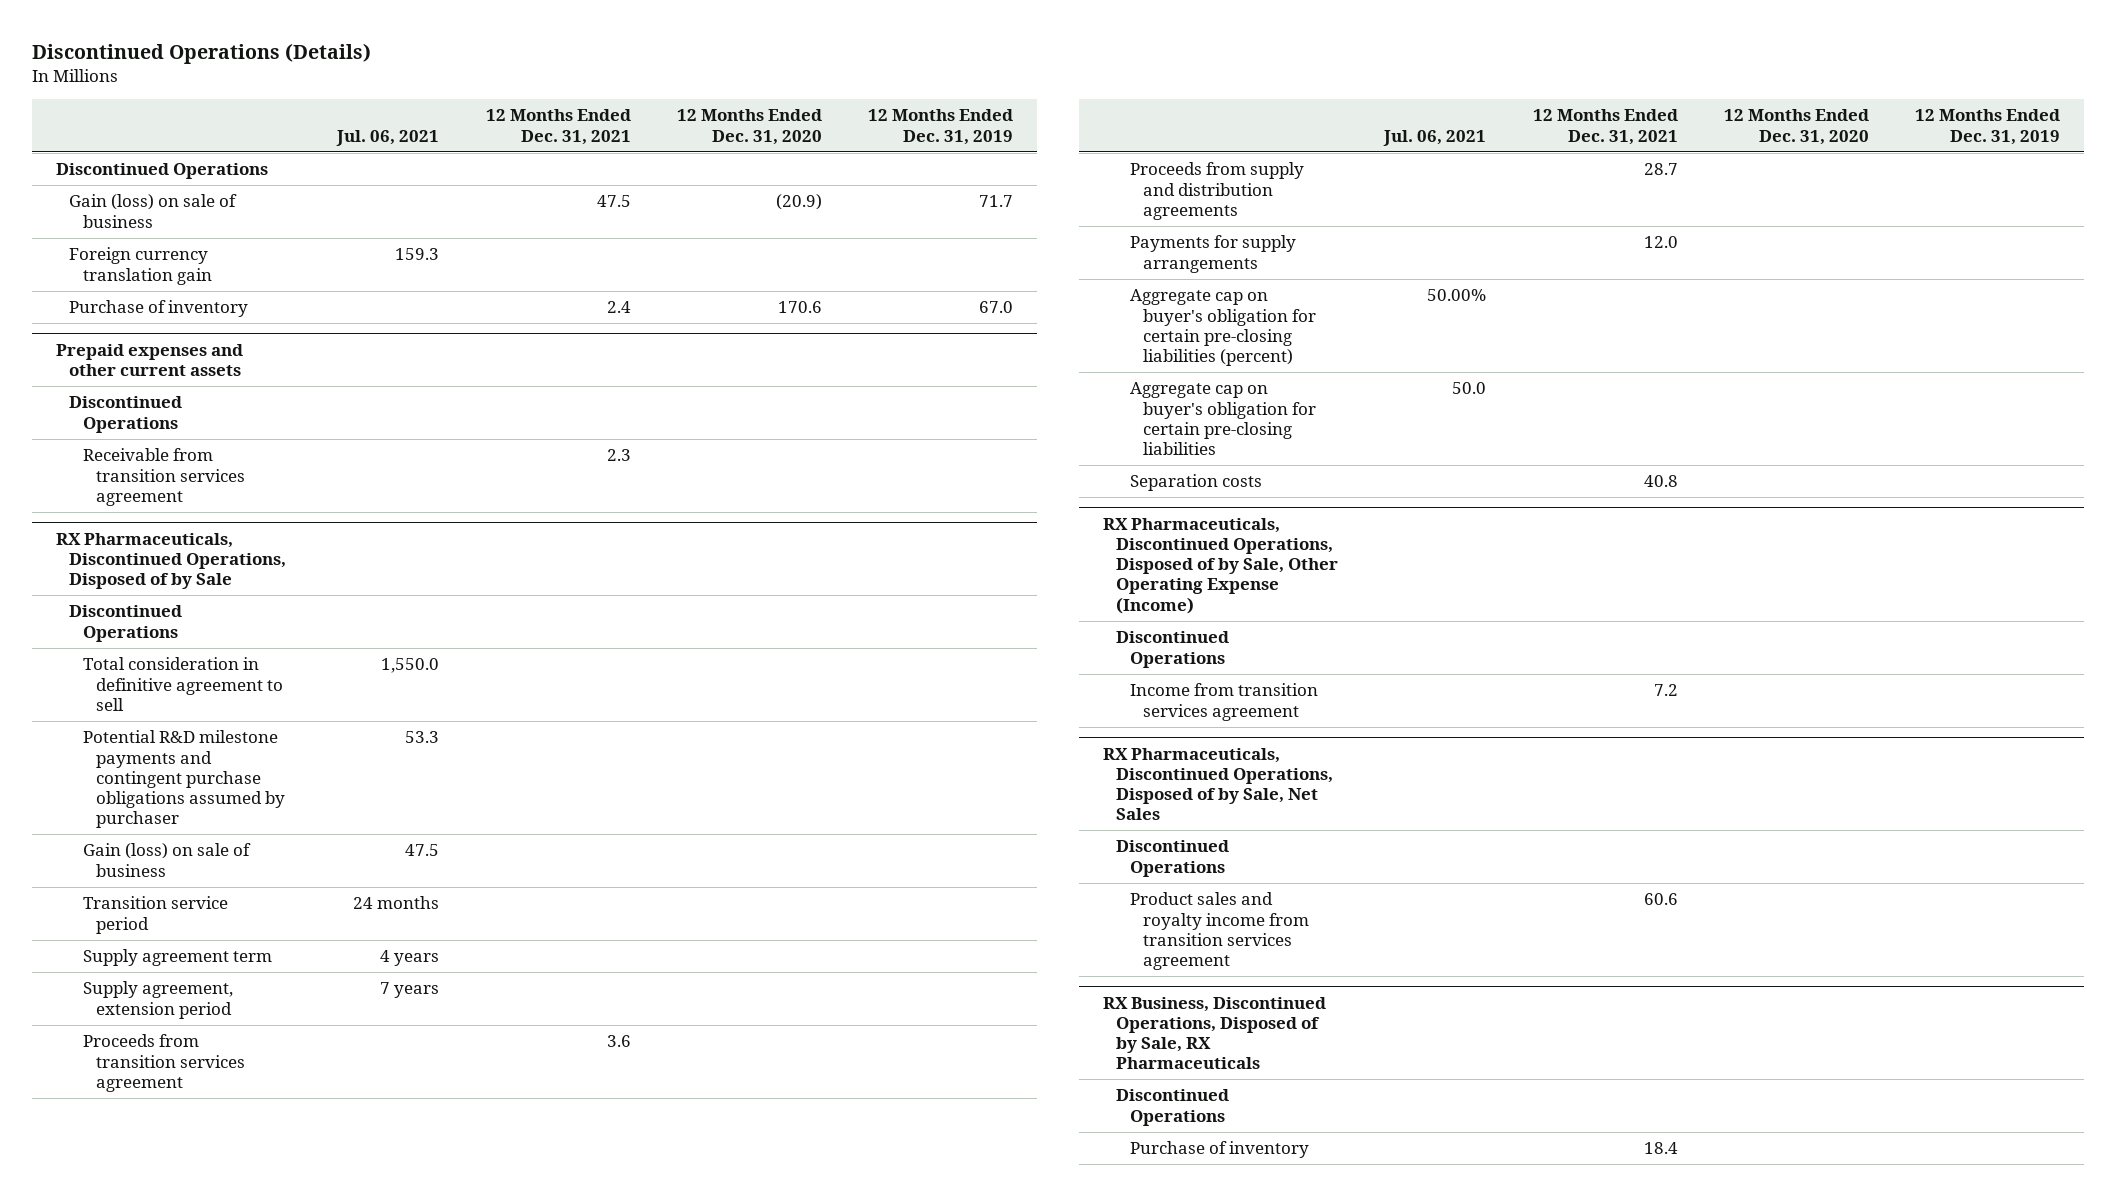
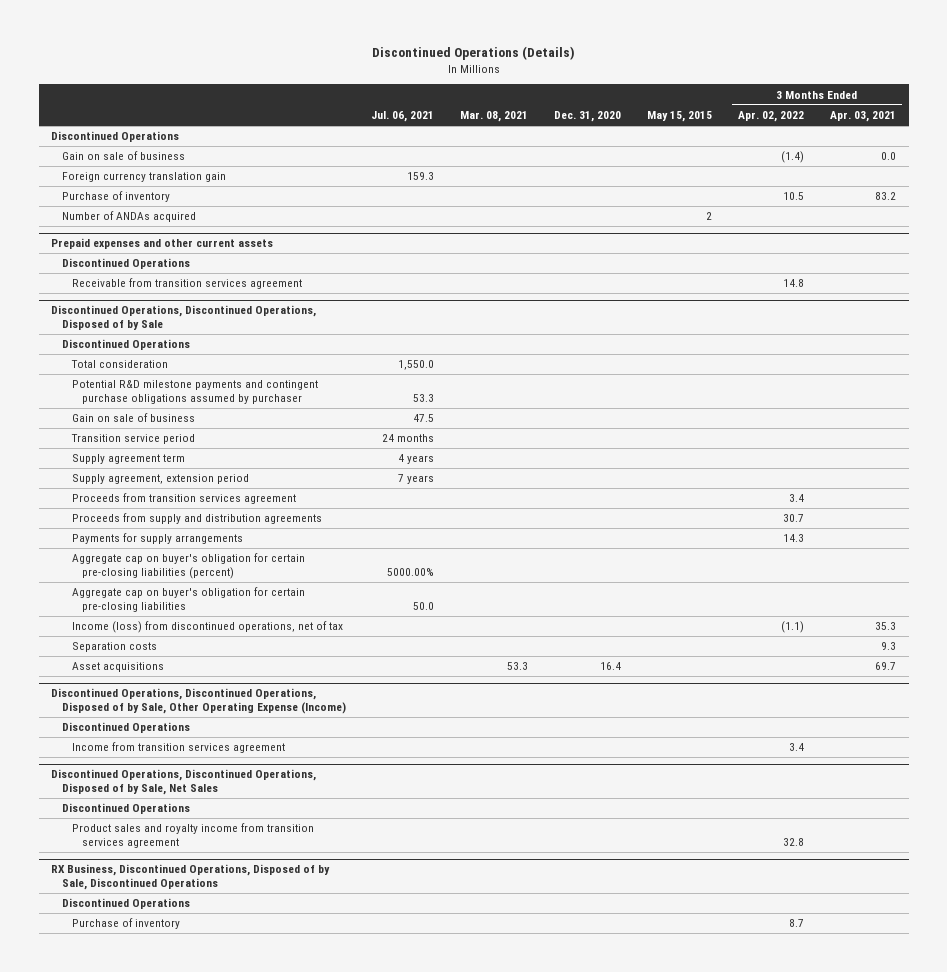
- | Jul. 06, 2021 | 12 Months Ended Dec. 31, 2021 | 12 Months Ended Dec. 31, 2020 | 12 Months Ended Dec. 31, 2019
+ | Jul. 06, 2021 | Mar. 08, 2021 | Dec. 31, 2020 | May 15, 2015 | 3 Months Ended Apr. 02, 2022 | 3 Months Ended Apr. 03, 2021
- Gain (loss) on sale of business | | 47.5 | (20.9) | 71.7
+ Gain on sale of business | | | | | (1.4) | 0.0
+ Number of ANDAs acquired | | | | 2 | |
- RX Pharmaceuticals, Discontinued Operations, Disposed of by Sale
+ Discontinued Operations, Discontinued Operations, Disposed of by Sale
- Total consideration in definitive agreement to sell | 1,550.0 | | |
+ Total consideration | 1,550.0 | | | | |
- Gain (loss) on sale of business | 47.5 | | |
+ Gain on sale of business | 47.5 | | | | |
- Aggregate cap on buyer's obligation for certain pre-closing liabilities (percent) | 50.00% | | |
+ Aggregate cap on buyer's obligation for certain pre-closing liabilities (percent) | 5000.00% | | | | |
+ Income (loss) from discontinued operations, net of tax | | | | | (1.1) | 35.3
- RX Pharmaceuticals, Discontinued Operations, Disposed of by Sale, Other Operating Expense (Income)
+ Asset acquisitions | | 53.3 | 16.4 | | | 69.7
+ Discontinued Operations, Discontinued Operations, Disposed of by Sale, Other Operating Expense (Income)
- RX Pharmaceuticals, Discontinued Operations, Disposed of by Sale, Net Sales
+ Discontinued Operations, Discontinued Operations, Disposed of by Sale, Net Sales
- RX Business, Discontinued Operations, Disposed of by Sale, RX Pharmaceuticals
+ RX Business, Discontinued Operations, Disposed of by Sale, Discontinued Operations

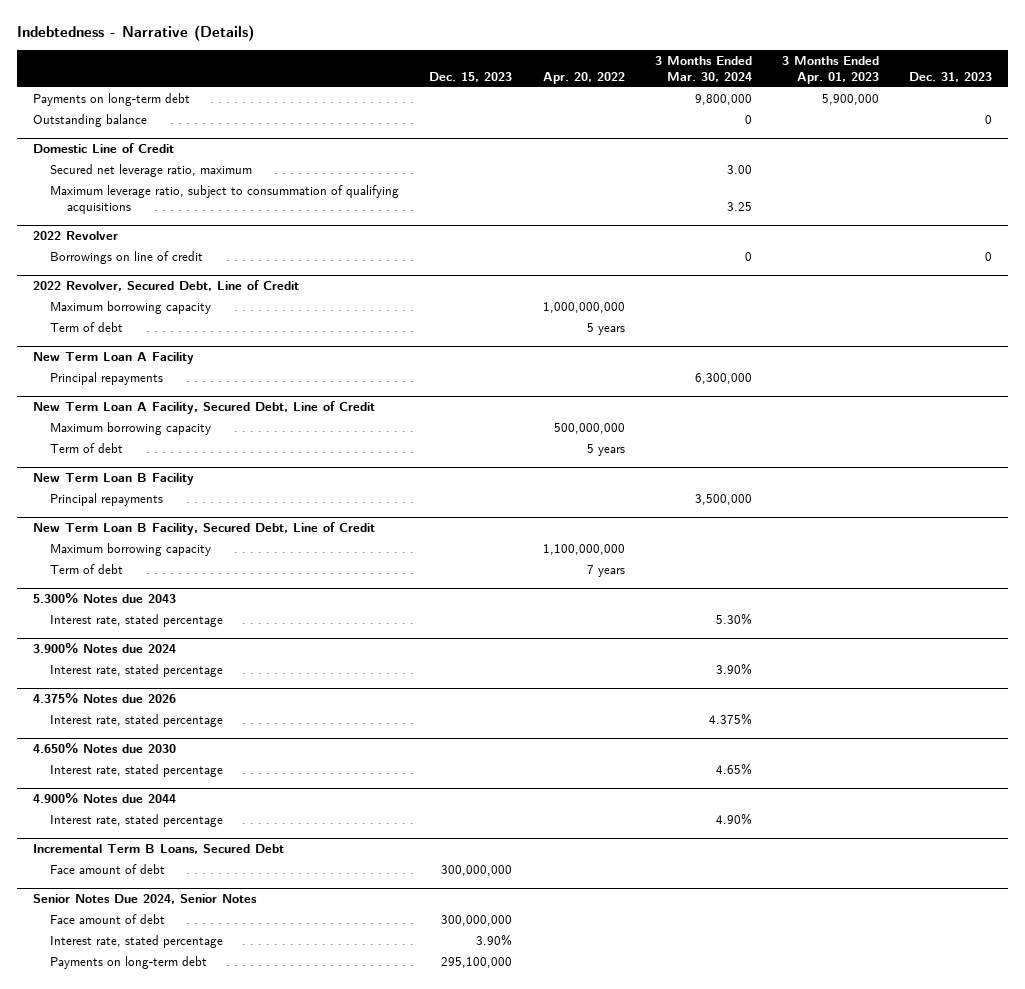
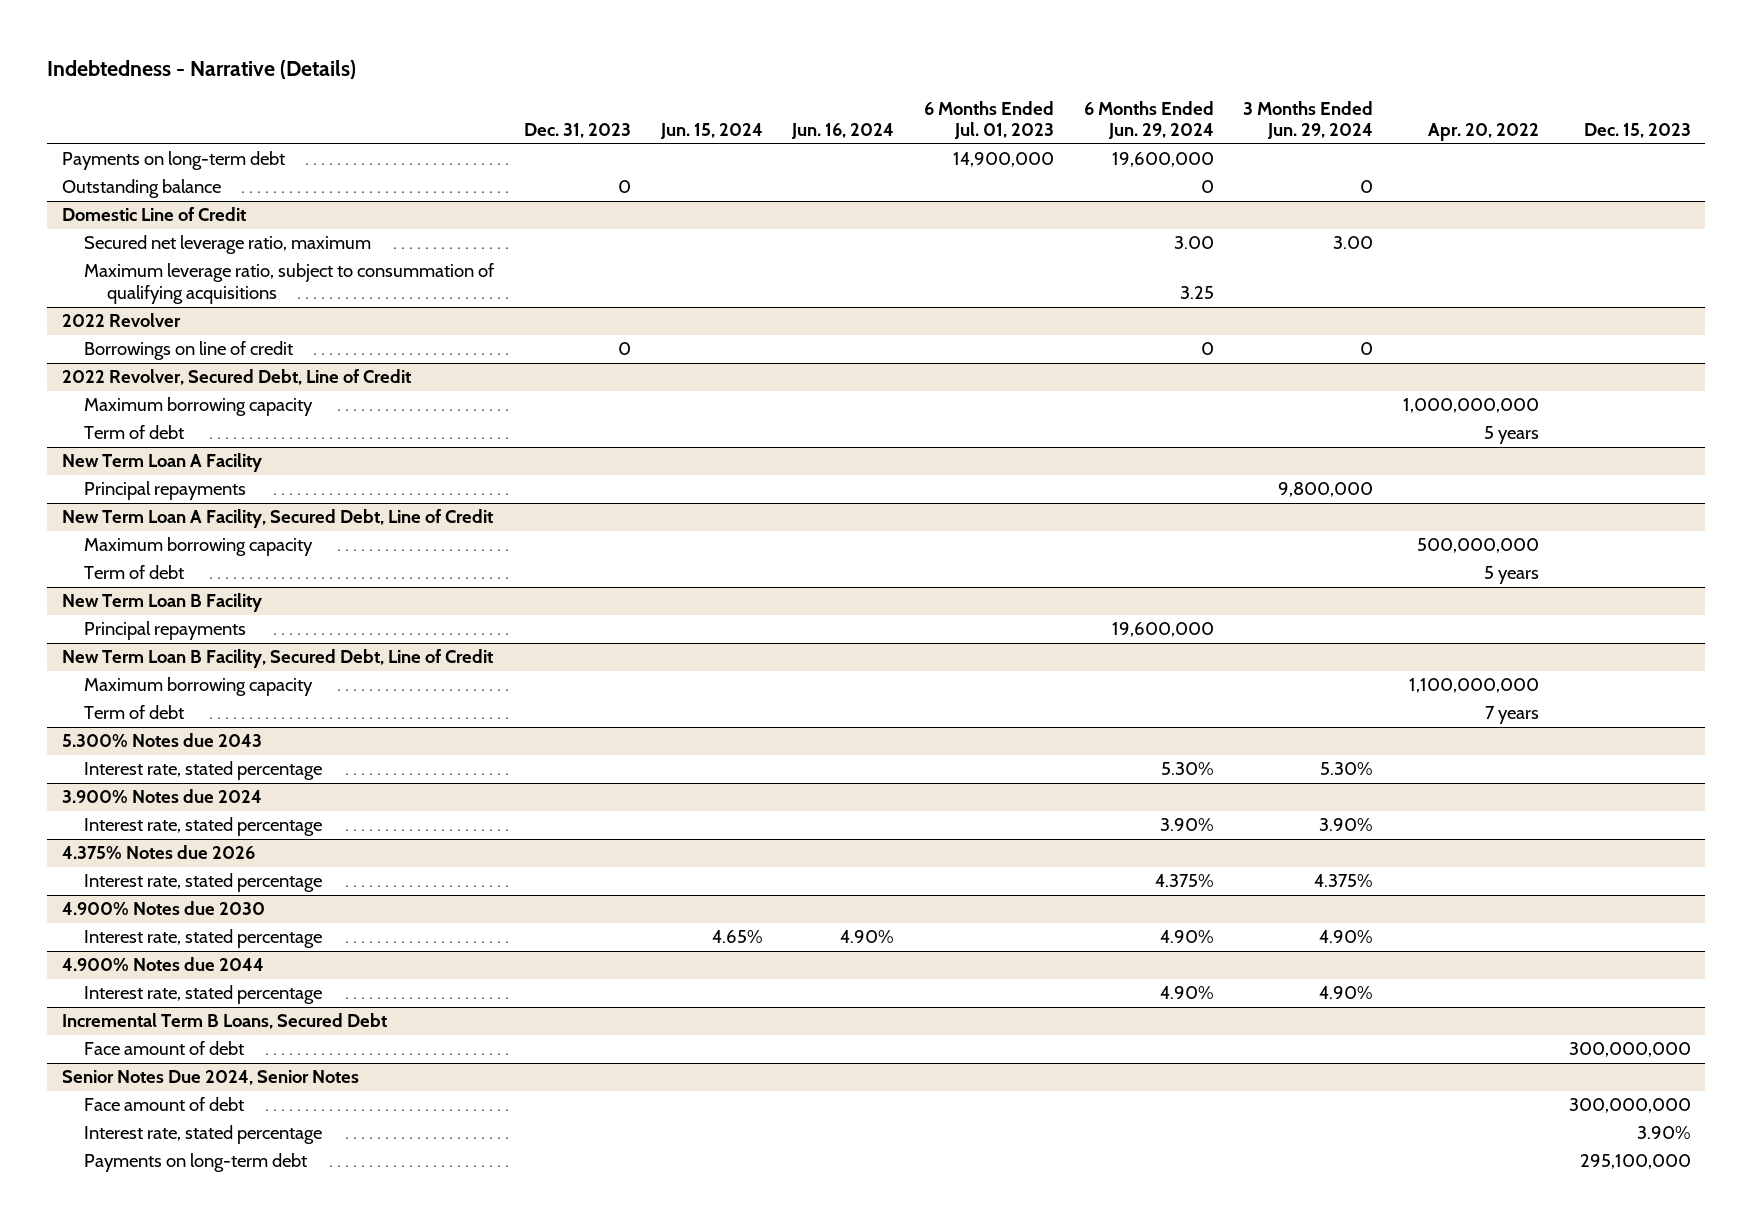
- | Dec. 15, 2023 | Apr. 20, 2022 | 3 Months Ended Mar. 30, 2024 | 3 Months Ended Apr. 01, 2023 | Dec. 31, 2023
+ | Dec. 31, 2023 | Jun. 15, 2024 | Jun. 16, 2024 | 6 Months Ended Jul. 01, 2023 | 6 Months Ended Jun. 29, 2024 | 3 Months Ended Jun. 29, 2024 | Apr. 20, 2022 | Dec. 15, 2023
- 4.650% Notes due 2030
+ 4.900% Notes due 2030

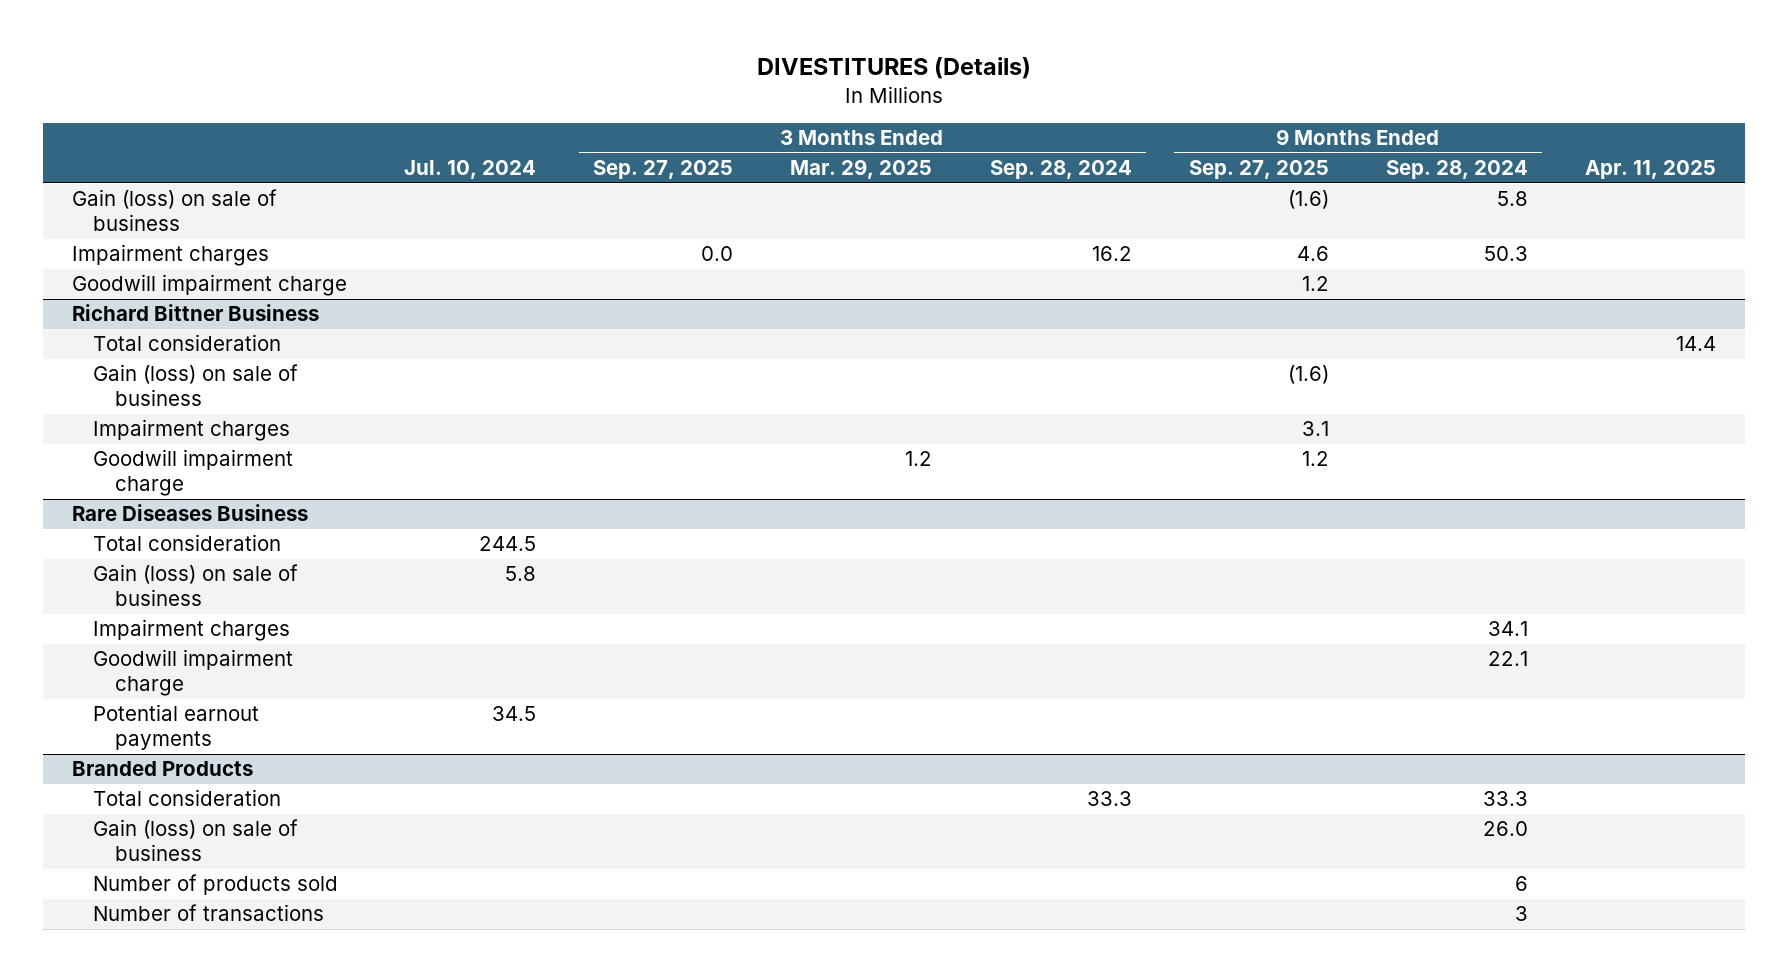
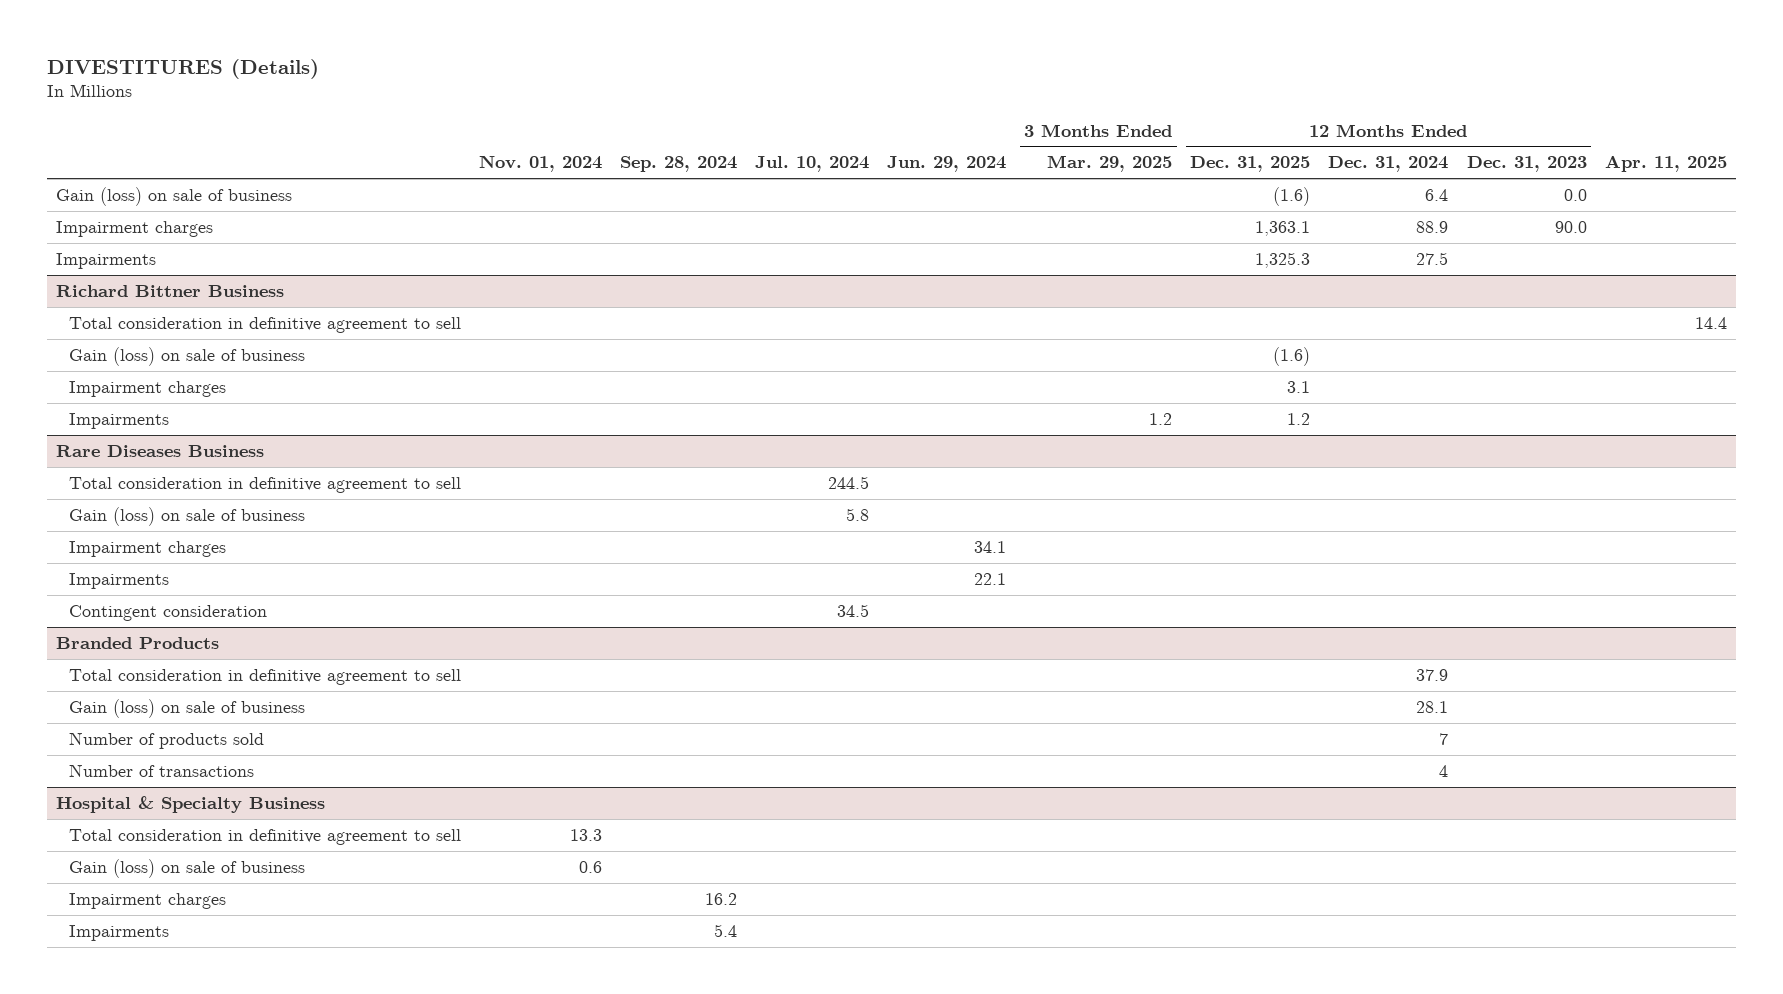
- | Jul. 10, 2024 | 3 Months Ended Sep. 27, 2025 | 3 Months Ended Mar. 29, 2025 | 3 Months Ended Sep. 28, 2024 | 9 Months Ended Sep. 27, 2025 | 9 Months Ended Sep. 28, 2024 | Apr. 11, 2025
+ | Nov. 01, 2024 | Sep. 28, 2024 | Jul. 10, 2024 | Jun. 29, 2024 | 3 Months Ended Mar. 29, 2025 | 12 Months Ended Dec. 31, 2025 | 12 Months Ended Dec. 31, 2024 | 12 Months Ended Dec. 31, 2023 | Apr. 11, 2025
- Goodwill impairment charge | | | | | 1.2 | |
+ Impairments | | | | | | 1,325.3 | 27.5 | |
@ Richard Bittner Business
- Total consideration | | | | | | | 14.4
+ Total consideration in definitive agreement to sell | | | | | | | | | 14.4
- Goodwill impairment charge | | | 1.2 | | 1.2 | |
+ Impairments | | | | | 1.2 | 1.2 | | |
@ Rare Diseases Business
- Total consideration | 244.5 | | | | | |
+ Total consideration in definitive agreement to sell | | | 244.5 | | | | | |
- Goodwill impairment charge | | | | | | 22.1 |
- Potential earnout payments | 34.5 | | | | | |
+ Impairments | | | | 22.1 | | | | |
+ Contingent consideration | | | 34.5 | | | | | |
@ Branded Products
- Total consideration | | | | 33.3 | | 33.3 |
+ Total consideration in definitive agreement to sell | | | | | | | 37.9 | |
+ Hospital & Specialty Business
+ Total consideration in definitive agreement to sell | 13.3 | | | | | | | |
+ Gain (loss) on sale of business | 0.6 | | | | | | | |
+ Impairment charges | | 16.2 | | | | | | |
+ Impairments | | 5.4 | | | | | | |

